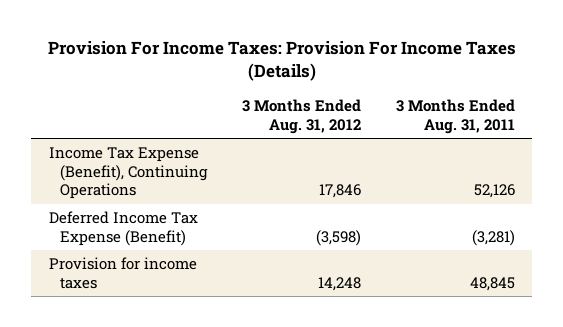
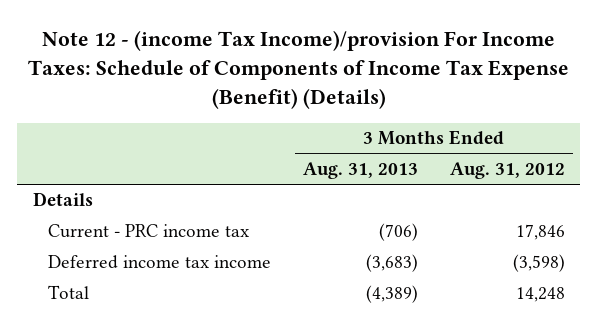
- Provision For Income Taxes: Provision For Income Taxes (Details)
+ Note 12 - (income Tax Income)/provision For Income Taxes: Schedule of Components of Income Tax Expense (Benefit) (Details)
- | 3 Months Ended Aug. 31, 2012 | 3 Months Ended Aug. 31, 2011
+ | 3 Months Ended Aug. 31, 2013 | 3 Months Ended Aug. 31, 2012
- Income Tax Expense (Benefit), Continuing Operations | 17,846 | 52,126
- Deferred Income Tax Expense (Benefit) | (3,598) | (3,281)
- Provision for income taxes | 14,248 | 48,845
+ Details
+ Current - PRC income tax | (706) | 17,846
+ Deferred income tax income | (3,683) | (3,598)
+ Total | (4,389) | 14,248

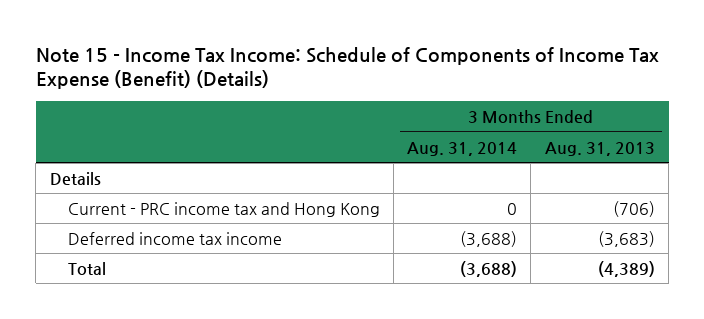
- Note 12 - (income Tax Income)/provision For Income Taxes: Schedule of Components of Income Tax Expense (Benefit) (Details)
+ Note 15 - Income Tax Income: Schedule of Components of Income Tax Expense (Benefit) (Details)
- | 3 Months Ended Aug. 31, 2013 | 3 Months Ended Aug. 31, 2012
+ | 3 Months Ended Aug. 31, 2014 | 3 Months Ended Aug. 31, 2013
- Current - PRC income tax | (706) | 17,846
+ Current - PRC income tax and Hong Kong | 0 | (706)

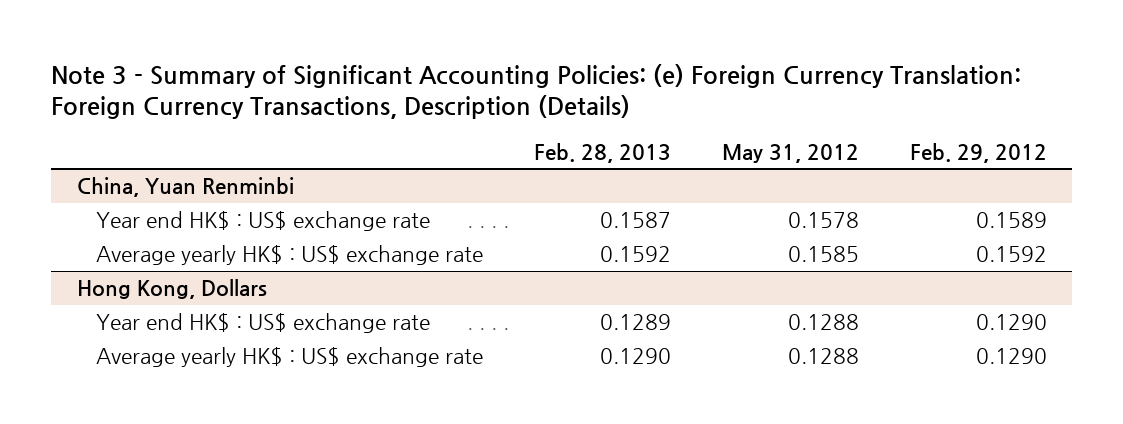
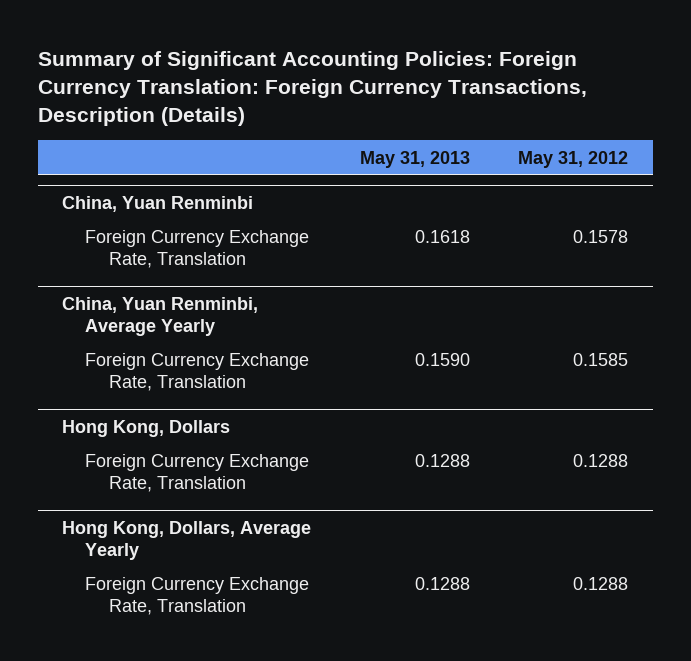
- Note 3 - Summary of Significant Accounting Policies: (e) Foreign Currency Translation: Foreign Currency Transactions, Description (Details)
+ Summary of Significant Accounting Policies: Foreign Currency Translation: Foreign Currency Transactions, Description (Details)
- | Feb. 28, 2013 | May 31, 2012 | Feb. 29, 2012
+ | May 31, 2013 | May 31, 2012
@ China, Yuan Renminbi
- Year end HK$ : US$ exchange rate | 0.1587 | 0.1578 | 0.1589
- Average yearly HK$ : US$ exchange rate | 0.1592 | 0.1585 | 0.1592
+ Foreign Currency Exchange Rate, Translation | 0.1618 | 0.1578
+ China, Yuan Renminbi, Average Yearly
+ Foreign Currency Exchange Rate, Translation | 0.1590 | 0.1585
@ Hong Kong, Dollars
- Year end HK$ : US$ exchange rate | 0.1289 | 0.1288 | 0.1290
- Average yearly HK$ : US$ exchange rate | 0.1290 | 0.1288 | 0.1290
+ Foreign Currency Exchange Rate, Translation | 0.1288 | 0.1288
+ Hong Kong, Dollars, Average Yearly
+ Foreign Currency Exchange Rate, Translation | 0.1288 | 0.1288

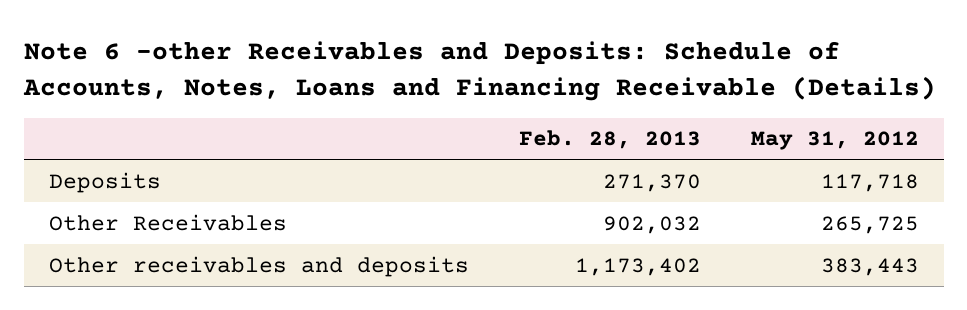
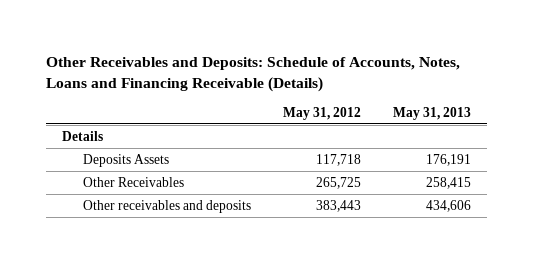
- Note 6 -other Receivables and Deposits: Schedule of Accounts, Notes, Loans and Financing Receivable (Details)
+ Other Receivables and Deposits: Schedule of Accounts, Notes, Loans and Financing Receivable (Details)
- | Feb. 28, 2013 | May 31, 2012
+ | May 31, 2012 | May 31, 2013
- Deposits | 271,370 | 117,718
+ Details
+ Deposits Assets | 117,718 | 176,191

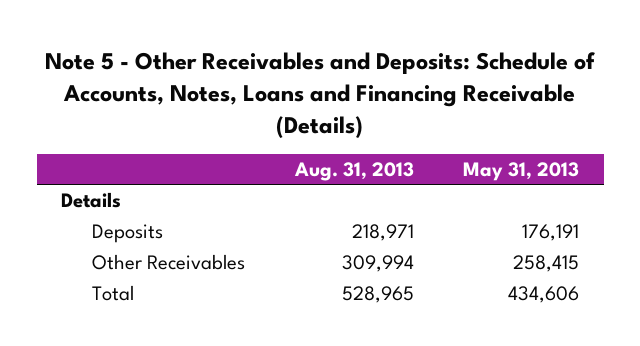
- Other Receivables and Deposits: Schedule of Accounts, Notes, Loans and Financing Receivable (Details)
+ Note 5 - Other Receivables and Deposits: Schedule of Accounts, Notes, Loans and Financing Receivable (Details)
- | May 31, 2012 | May 31, 2013
+ | Aug. 31, 2013 | May 31, 2013
- Deposits Assets | 117,718 | 176,191
+ Deposits | 218,971 | 176,191
- Other receivables and deposits | 383,443 | 434,606
+ Total | 528,965 | 434,606

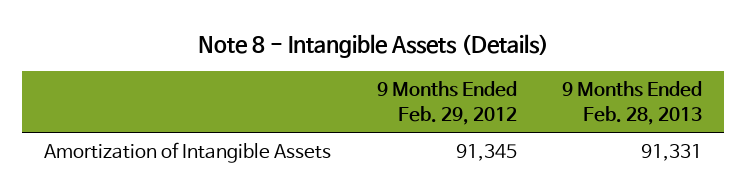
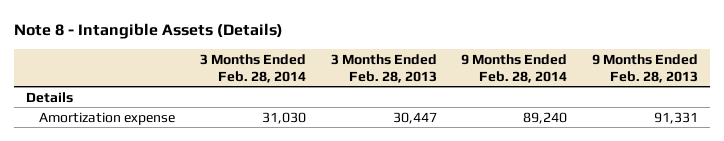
- | 9 Months Ended Feb. 29, 2012 | 9 Months Ended Feb. 28, 2013
+ | 3 Months Ended Feb. 28, 2014 | 3 Months Ended Feb. 28, 2013 | 9 Months Ended Feb. 28, 2014 | 9 Months Ended Feb. 28, 2013
- Amortization of Intangible Assets | 91,345 | 91,331
+ Details
+ Amortization expense | 31,030 | 30,447 | 89,240 | 91,331

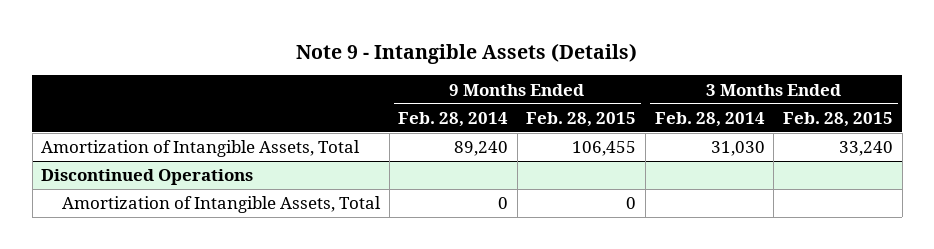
- Note 8 - Intangible Assets (Details)
+ Note 9 - Intangible Assets (Details)
- | 3 Months Ended Feb. 28, 2014 | 3 Months Ended Feb. 28, 2013 | 9 Months Ended Feb. 28, 2014 | 9 Months Ended Feb. 28, 2013
+ | 9 Months Ended Feb. 28, 2014 | 9 Months Ended Feb. 28, 2015 | 3 Months Ended Feb. 28, 2014 | 3 Months Ended Feb. 28, 2015
- Details
- Amortization expense | 31,030 | 30,447 | 89,240 | 91,331
+ Amortization of Intangible Assets, Total | 89,240 | 106,455 | 31,030 | 33,240
+ Discontinued Operations
+ Amortization of Intangible Assets, Total | 0 | 0 | |

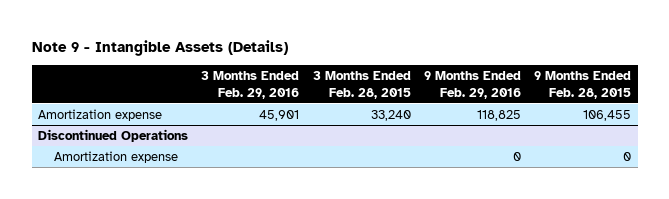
- | 9 Months Ended Feb. 28, 2014 | 9 Months Ended Feb. 28, 2015 | 3 Months Ended Feb. 28, 2014 | 3 Months Ended Feb. 28, 2015
+ | 3 Months Ended Feb. 29, 2016 | 3 Months Ended Feb. 28, 2015 | 9 Months Ended Feb. 29, 2016 | 9 Months Ended Feb. 28, 2015
- Amortization of Intangible Assets, Total | 89,240 | 106,455 | 31,030 | 33,240
+ Amortization expense | 45,901 | 33,240 | 118,825 | 106,455
@ Discontinued Operations
- Amortization of Intangible Assets, Total | 0 | 0 | |
+ Amortization expense | | | 0 | 0

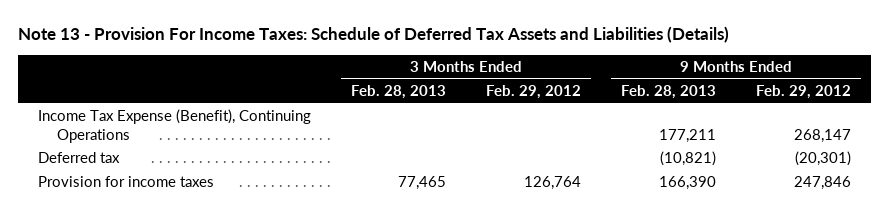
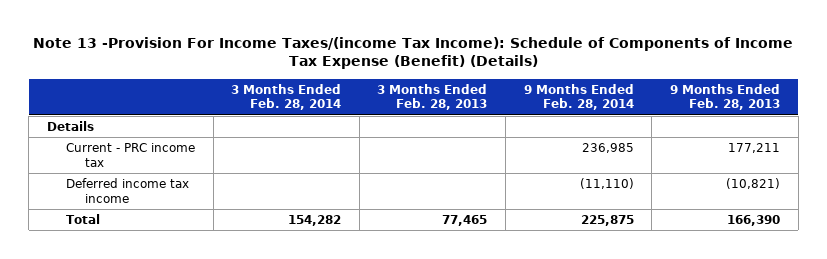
- Note 13 - Provision For Income Taxes: Schedule of Deferred Tax Assets and Liabilities (Details)
+ Note 13 -Provision For Income Taxes/(income Tax Income): Schedule of Components of Income Tax Expense (Benefit) (Details)
- | 3 Months Ended Feb. 28, 2013 | 3 Months Ended Feb. 29, 2012 | 9 Months Ended Feb. 28, 2013 | 9 Months Ended Feb. 29, 2012
+ | 3 Months Ended Feb. 28, 2014 | 3 Months Ended Feb. 28, 2013 | 9 Months Ended Feb. 28, 2014 | 9 Months Ended Feb. 28, 2013
- Income Tax Expense (Benefit), Continuing Operations | | | 177,211 | 268,147
- Deferred tax | | | (10,821) | (20,301)
- Provision for income taxes | 77,465 | 126,764 | 166,390 | 247,846
+ Details
+ Current - PRC income tax | | | 236,985 | 177,211
+ Deferred income tax income | | | (11,110) | (10,821)
+ Total | 154,282 | 77,465 | 225,875 | 166,390

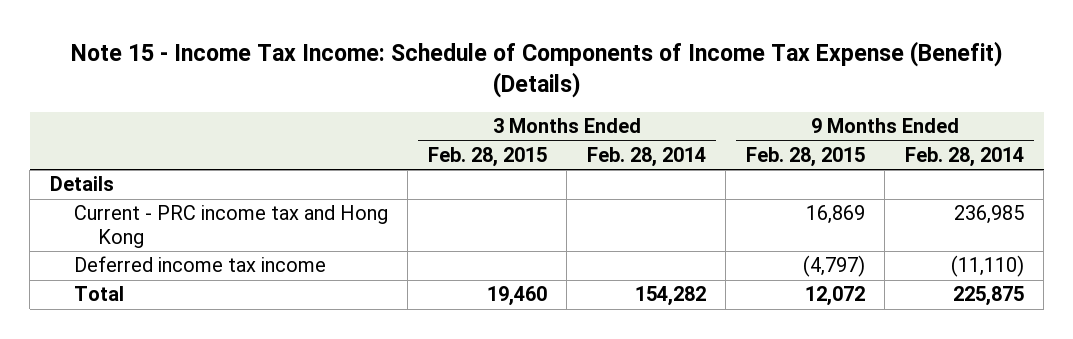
- Note 13 -Provision For Income Taxes/(income Tax Income): Schedule of Components of Income Tax Expense (Benefit) (Details)
+ Note 15 - Income Tax Income: Schedule of Components of Income Tax Expense (Benefit) (Details)
- | 3 Months Ended Feb. 28, 2014 | 3 Months Ended Feb. 28, 2013 | 9 Months Ended Feb. 28, 2014 | 9 Months Ended Feb. 28, 2013
+ | 3 Months Ended Feb. 28, 2015 | 3 Months Ended Feb. 28, 2014 | 9 Months Ended Feb. 28, 2015 | 9 Months Ended Feb. 28, 2014
- Current - PRC income tax | | | 236,985 | 177,211
+ Current - PRC income tax and Hong Kong | | | 16,869 | 236,985

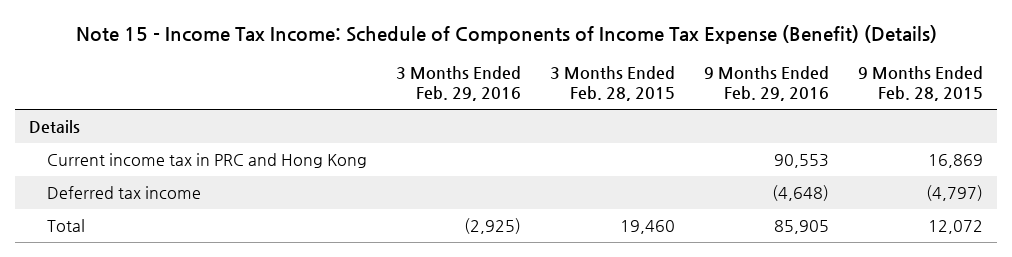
- | 3 Months Ended Feb. 28, 2015 | 3 Months Ended Feb. 28, 2014 | 9 Months Ended Feb. 28, 2015 | 9 Months Ended Feb. 28, 2014
+ | 3 Months Ended Feb. 29, 2016 | 3 Months Ended Feb. 28, 2015 | 9 Months Ended Feb. 29, 2016 | 9 Months Ended Feb. 28, 2015
- Current - PRC income tax and Hong Kong | | | 16,869 | 236,985
- Deferred income tax income | | | (4,797) | (11,110)
+ Current income tax in PRC and Hong Kong | | | 90,553 | 16,869
+ Deferred tax income | | | (4,648) | (4,797)

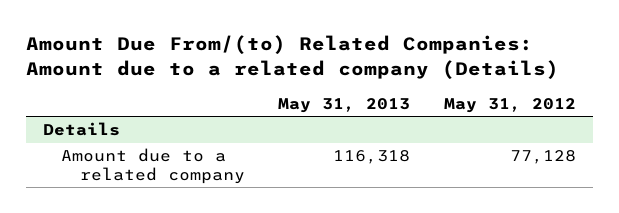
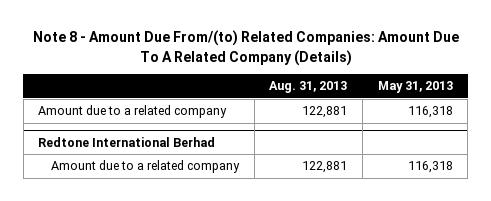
- Amount Due From/(to) Related Companies: Amount due to a related company (Details)
+ Note 8 - Amount Due From/(to) Related Companies: Amount Due To A Related Company (Details)
- | May 31, 2013 | May 31, 2012
+ | Aug. 31, 2013 | May 31, 2013
- Details
+ Redtone International Berhad
+ Amount due to a related company | 122,881 | 116,318

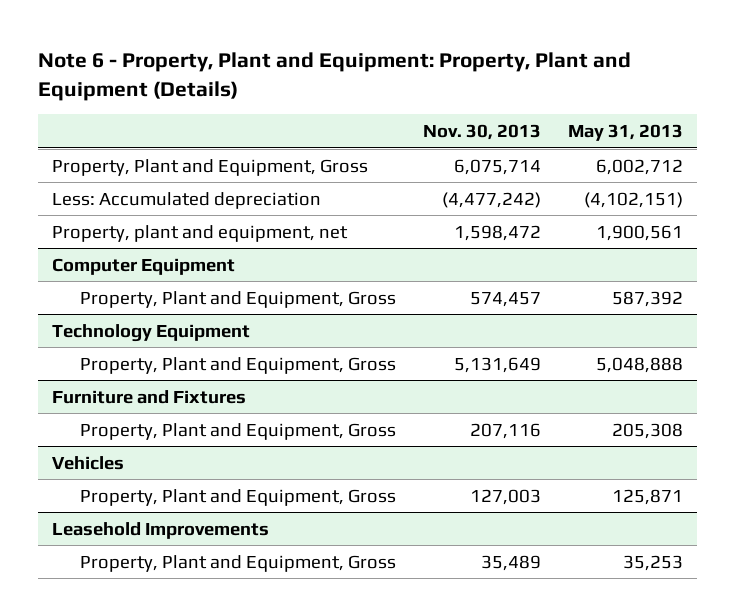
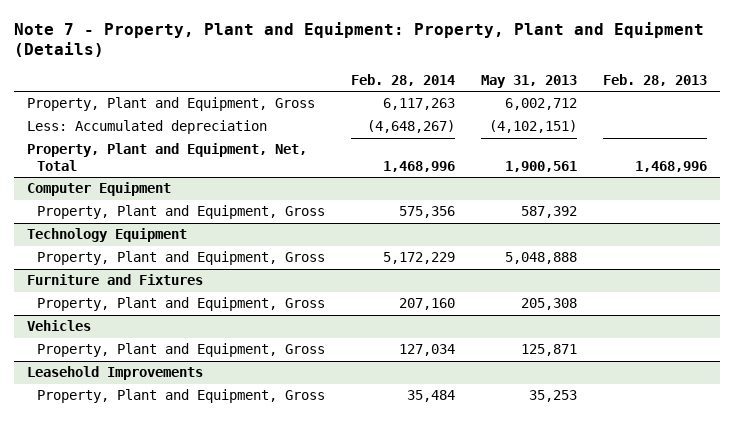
- Note 6 - Property, Plant and Equipment: Property, Plant and Equipment (Details)
+ Note 7 - Property, Plant and Equipment: Property, Plant and Equipment (Details)
- | Nov. 30, 2013 | May 31, 2013
+ | Feb. 28, 2014 | May 31, 2013 | Feb. 28, 2013
- Property, plant and equipment, net | 1,598,472 | 1,900,561
+ Property, Plant and Equipment, Net, Total | 1,468,996 | 1,900,561 | 1,468,996

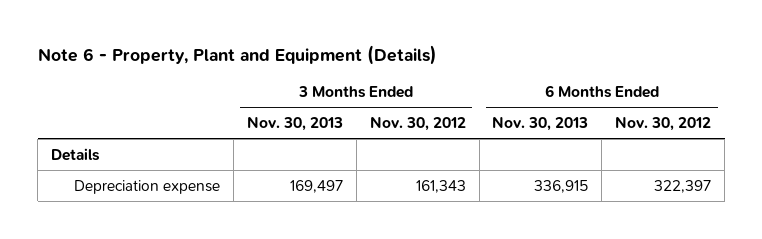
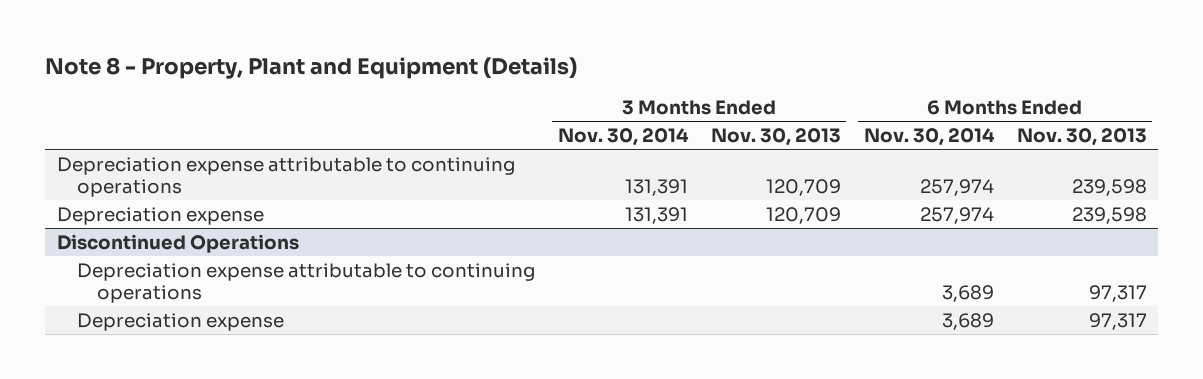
- Note 6 - Property, Plant and Equipment (Details)
+ Note 8 - Property, Plant and Equipment (Details)
- | 3 Months Ended Nov. 30, 2013 | 3 Months Ended Nov. 30, 2012 | 6 Months Ended Nov. 30, 2013 | 6 Months Ended Nov. 30, 2012
+ | 3 Months Ended Nov. 30, 2014 | 3 Months Ended Nov. 30, 2013 | 6 Months Ended Nov. 30, 2014 | 6 Months Ended Nov. 30, 2013
- Details
- Depreciation expense | 169,497 | 161,343 | 336,915 | 322,397
+ Depreciation expense attributable to continuing operations | 131,391 | 120,709 | 257,974 | 239,598
+ Depreciation expense | 131,391 | 120,709 | 257,974 | 239,598
+ Discontinued Operations
+ Depreciation expense attributable to continuing operations | | | 3,689 | 97,317
+ Depreciation expense | | | 3,689 | 97,317

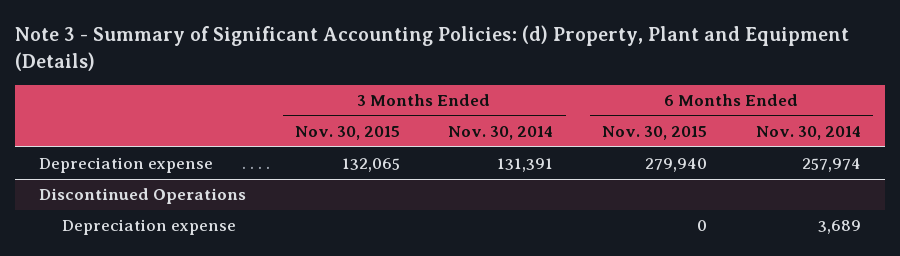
- Note 8 - Property, Plant and Equipment (Details)
+ Note 3 - Summary of Significant Accounting Policies: (d) Property, Plant and Equipment (Details)
- | 3 Months Ended Nov. 30, 2014 | 3 Months Ended Nov. 30, 2013 | 6 Months Ended Nov. 30, 2014 | 6 Months Ended Nov. 30, 2013
+ | 3 Months Ended Nov. 30, 2015 | 3 Months Ended Nov. 30, 2014 | 6 Months Ended Nov. 30, 2015 | 6 Months Ended Nov. 30, 2014
- Depreciation expense attributable to continuing operations | 131,391 | 120,709 | 257,974 | 239,598
@ Discontinued Operations
- Depreciation expense attributable to continuing operations | | | 3,689 | 97,317

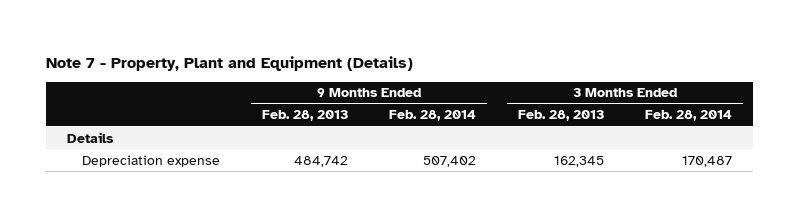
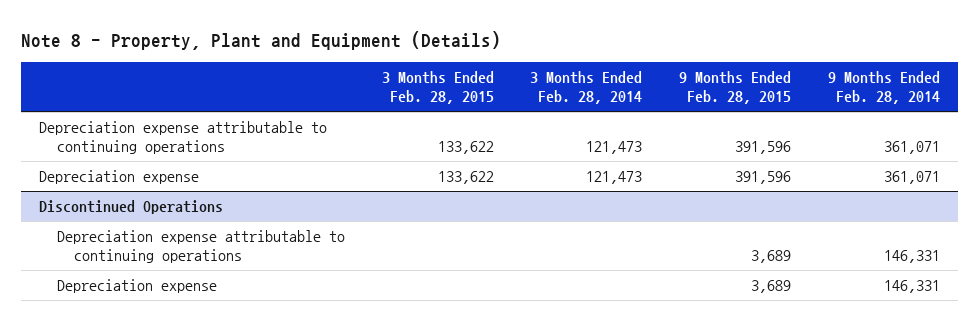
- Note 7 - Property, Plant and Equipment (Details)
+ Note 8 - Property, Plant and Equipment (Details)
- | 9 Months Ended Feb. 28, 2013 | 9 Months Ended Feb. 28, 2014 | 3 Months Ended Feb. 28, 2013 | 3 Months Ended Feb. 28, 2014
+ | 3 Months Ended Feb. 28, 2015 | 3 Months Ended Feb. 28, 2014 | 9 Months Ended Feb. 28, 2015 | 9 Months Ended Feb. 28, 2014
- Details
- Depreciation expense | 484,742 | 507,402 | 162,345 | 170,487
+ Depreciation expense attributable to continuing operations | 133,622 | 121,473 | 391,596 | 361,071
+ Depreciation expense | 133,622 | 121,473 | 391,596 | 361,071
+ Discontinued Operations
+ Depreciation expense attributable to continuing operations | | | 3,689 | 146,331
+ Depreciation expense | | | 3,689 | 146,331

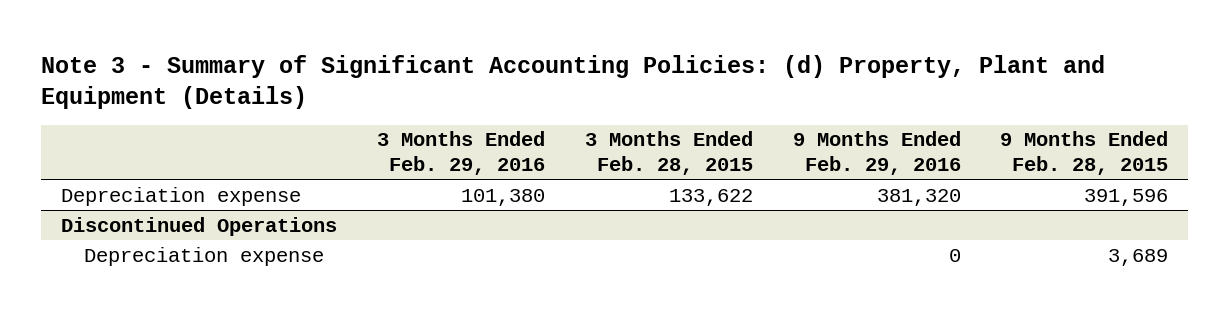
- Note 8 - Property, Plant and Equipment (Details)
+ Note 3 - Summary of Significant Accounting Policies: (d) Property, Plant and Equipment (Details)
- | 3 Months Ended Feb. 28, 2015 | 3 Months Ended Feb. 28, 2014 | 9 Months Ended Feb. 28, 2015 | 9 Months Ended Feb. 28, 2014
+ | 3 Months Ended Feb. 29, 2016 | 3 Months Ended Feb. 28, 2015 | 9 Months Ended Feb. 29, 2016 | 9 Months Ended Feb. 28, 2015
- Depreciation expense attributable to continuing operations | 133,622 | 121,473 | 391,596 | 361,071
@ Discontinued Operations
- Depreciation expense attributable to continuing operations | | | 3,689 | 146,331

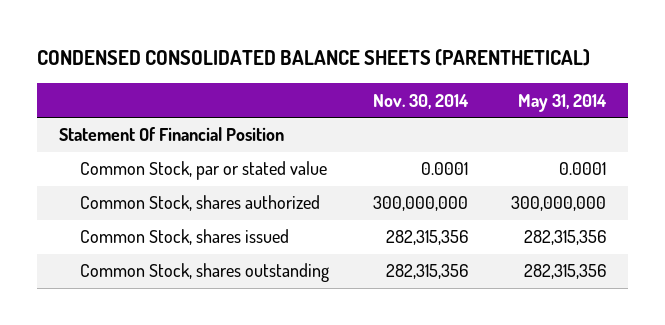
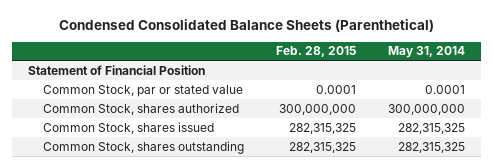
- CONDENSED CONSOLIDATED BALANCE SHEETS (PARENTHETICAL)
+ Condensed Consolidated Balance Sheets (Parenthetical)
- | Nov. 30, 2014 | May 31, 2014
+ | Feb. 28, 2015 | May 31, 2014
- Statement Of Financial Position
+ Statement of Financial Position
- Common Stock, shares issued | 282,315,356 | 282,315,356
- Common Stock, shares outstanding | 282,315,356 | 282,315,356
+ Common Stock, shares issued | 282,315,325 | 282,315,325
+ Common Stock, shares outstanding | 282,315,325 | 282,315,325

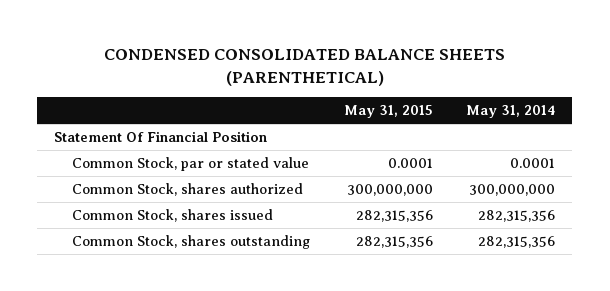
- Condensed Consolidated Balance Sheets (Parenthetical)
+ CONDENSED CONSOLIDATED BALANCE SHEETS (PARENTHETICAL)
- | Feb. 28, 2015 | May 31, 2014
+ | May 31, 2015 | May 31, 2014
- Statement of Financial Position
+ Statement Of Financial Position
- Common Stock, shares issued | 282,315,325 | 282,315,325
- Common Stock, shares outstanding | 282,315,325 | 282,315,325
+ Common Stock, shares issued | 282,315,356 | 282,315,356
+ Common Stock, shares outstanding | 282,315,356 | 282,315,356

